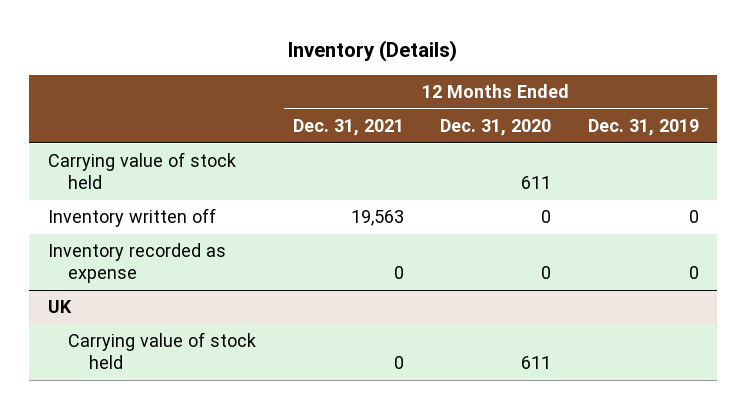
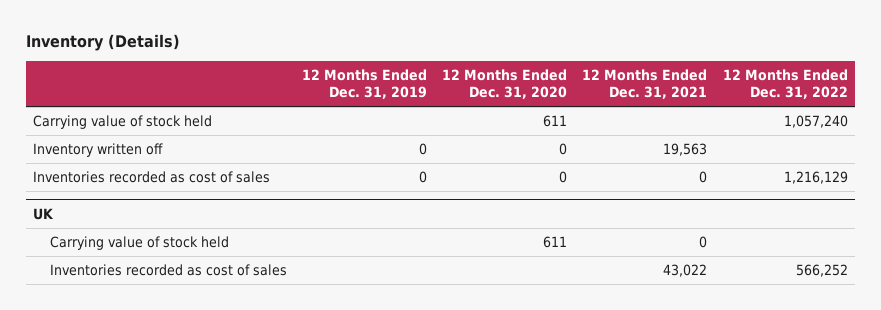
- | 12 Months Ended Dec. 31, 2021 | 12 Months Ended Dec. 31, 2020 | 12 Months Ended Dec. 31, 2019
+ | 12 Months Ended Dec. 31, 2019 | 12 Months Ended Dec. 31, 2020 | 12 Months Ended Dec. 31, 2021 | 12 Months Ended Dec. 31, 2022
- Inventory recorded as expense | 0 | 0 | 0
+ Inventories recorded as cost of sales | 0 | 0 | 0 | 1,216,129
@ UK
+ Inventories recorded as cost of sales | | | 43,022 | 566,252

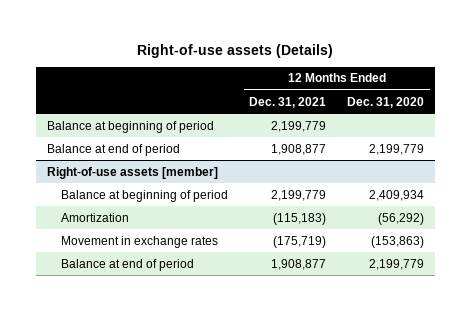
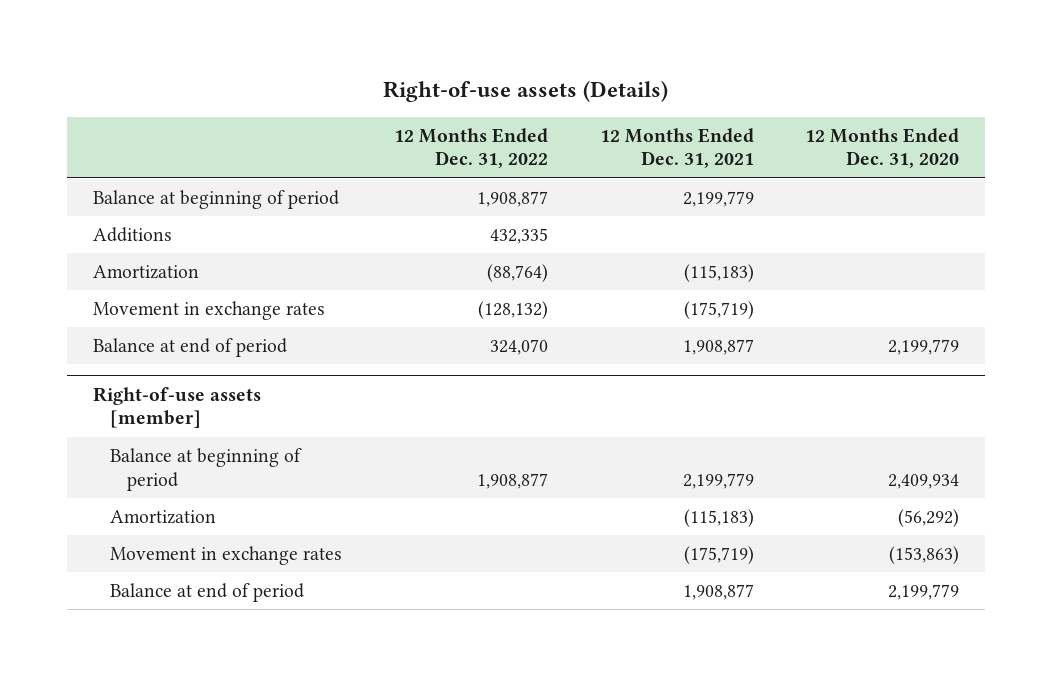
- | 12 Months Ended Dec. 31, 2021 | 12 Months Ended Dec. 31, 2020
+ | 12 Months Ended Dec. 31, 2022 | 12 Months Ended Dec. 31, 2021 | 12 Months Ended Dec. 31, 2020
+ Additions | 432,335 | |
+ Amortization | (88,764) | (115,183) |
+ Movement in exchange rates | (128,132) | (175,719) |

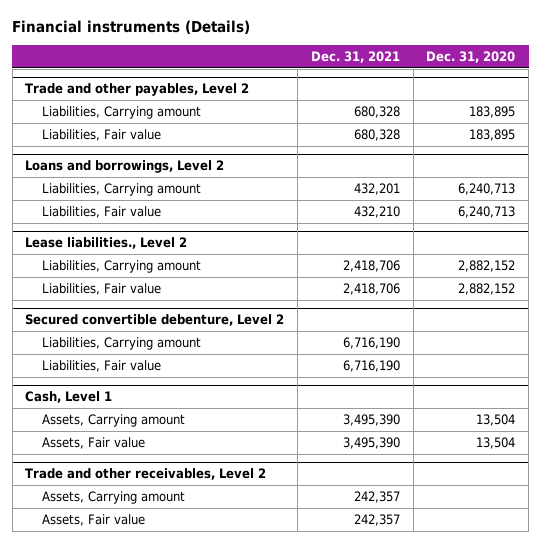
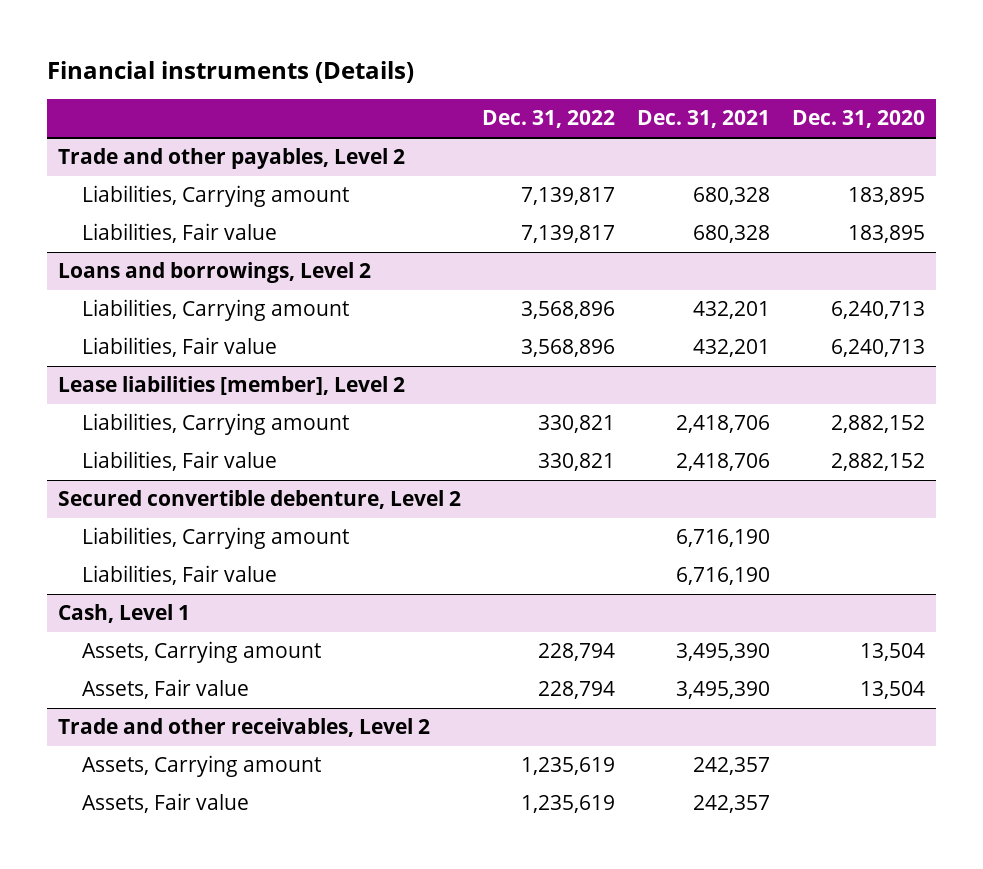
- | Dec. 31, 2021 | Dec. 31, 2020
+ | Dec. 31, 2022 | Dec. 31, 2021 | Dec. 31, 2020
@ Loans and borrowings, Level 2
- Liabilities, Fair value | 432,210 | 6,240,713
- Lease liabilities., Level 2
@ Loans and borrowings, Level 2
+ Liabilities, Fair value | 3,568,896 | 432,201 | 6,240,713
+ Lease liabilities [member], Level 2

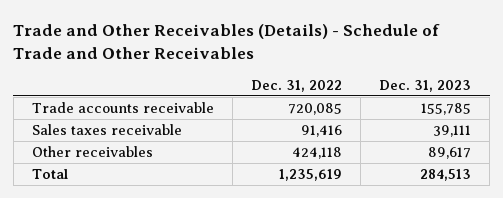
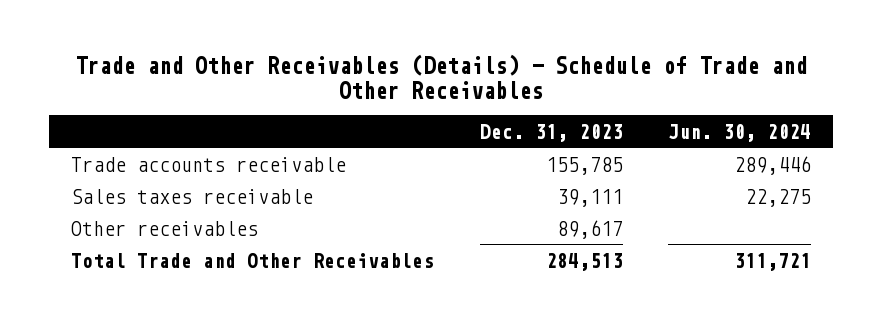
- | Dec. 31, 2022 | Dec. 31, 2023
+ | Dec. 31, 2023 | Jun. 30, 2024
- Total | 1,235,619 | 284,513
+ Total Trade and Other Receivables | 284,513 | 311,721

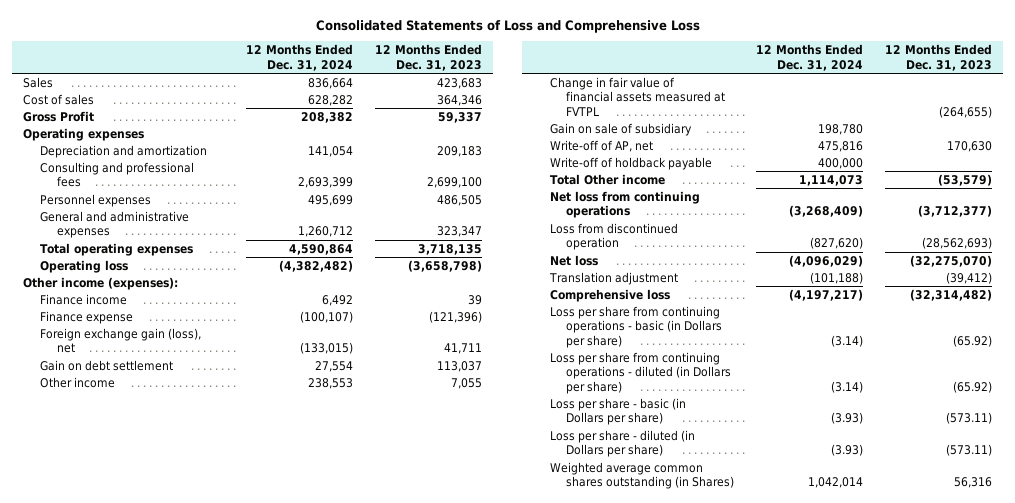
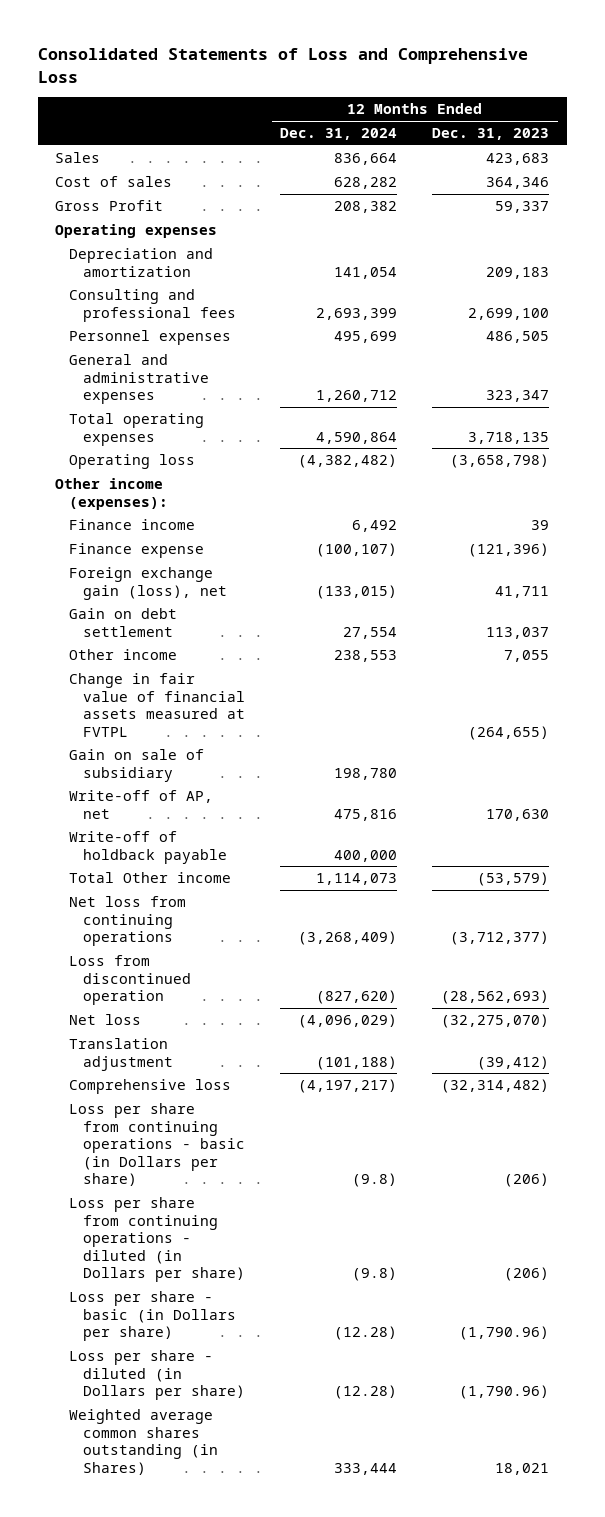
- Loss per share from continuing operations - basic (in Dollars per share) | (3.14) | (65.92)
- Loss per share from continuing operations - diluted (in Dollars per share) | (3.14) | (65.92)
- Loss per share - basic (in Dollars per share) | (3.93) | (573.11)
- Loss per share - diluted (in Dollars per share) | (3.93) | (573.11)
- Weighted average common shares outstanding (in Shares) | 1,042,014 | 56,316
+ Loss per share from continuing operations - basic (in Dollars per share) | (9.8) | (206)
+ Loss per share from continuing operations - diluted (in Dollars per share) | (9.8) | (206)
+ Loss per share - basic (in Dollars per share) | (12.28) | (1,790.96)
+ Loss per share - diluted (in Dollars per share) | (12.28) | (1,790.96)
+ Weighted average common shares outstanding (in Shares) | 333,444 | 18,021

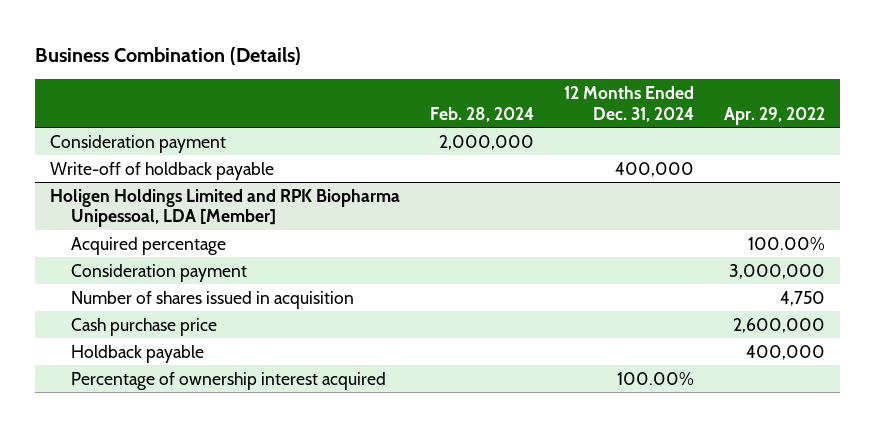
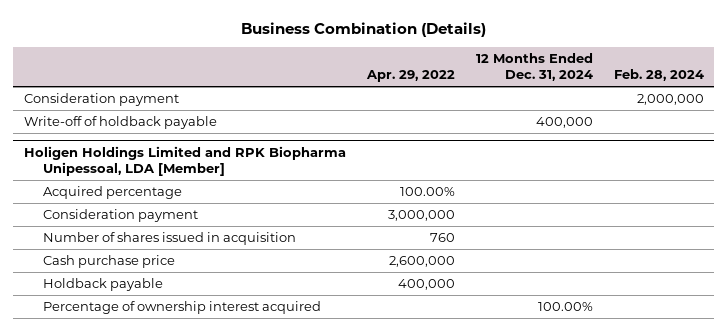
- | Feb. 28, 2024 | 12 Months Ended Dec. 31, 2024 | Apr. 29, 2022
+ | Apr. 29, 2022 | 12 Months Ended Dec. 31, 2024 | Feb. 28, 2024
@ Holigen Holdings Limited and RPK Biopharma Unipessoal, LDA [Member]
- Number of shares issued in acquisition | | | 4,750
+ Number of shares issued in acquisition | 760 | |

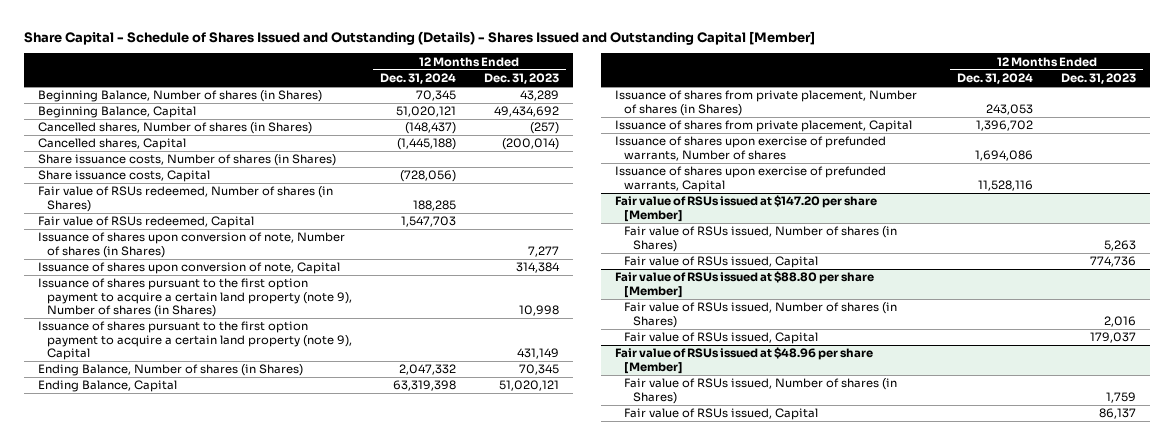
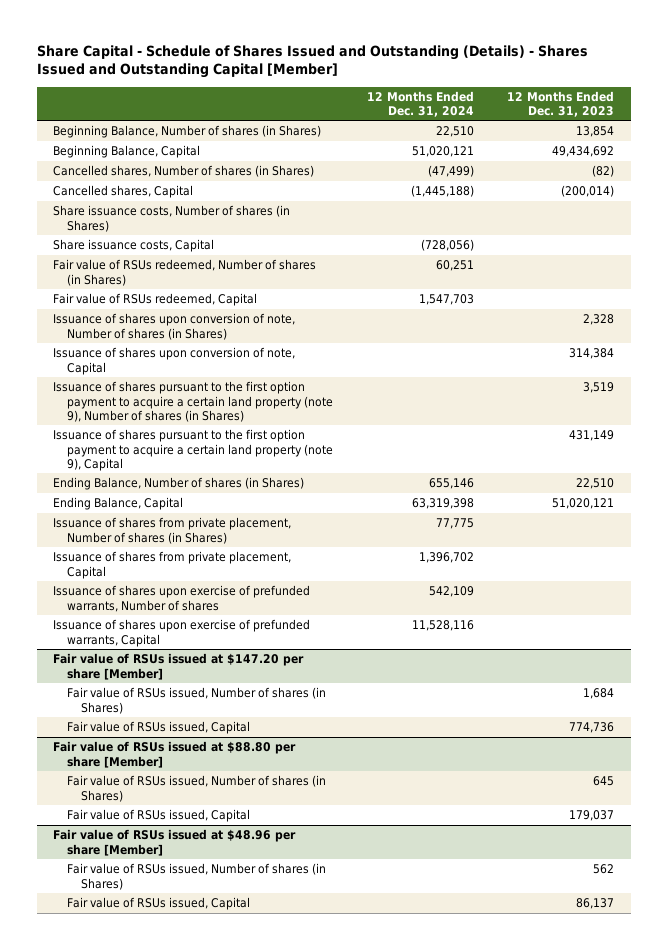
- Beginning Balance, Number of shares (in Shares) | 70,345 | 43,289
+ Beginning Balance, Number of shares (in Shares) | 22,510 | 13,854
- Cancelled shares, Number of shares (in Shares) | (148,437) | (257)
+ Cancelled shares, Number of shares (in Shares) | (47,499) | (82)
- Fair value of RSUs redeemed, Number of shares (in Shares) | 188,285 |
+ Fair value of RSUs redeemed, Number of shares (in Shares) | 60,251 |
- Issuance of shares upon conversion of note, Number of shares (in Shares) | | 7,277
+ Issuance of shares upon conversion of note, Number of shares (in Shares) | | 2,328
- Issuance of shares pursuant to the first option payment to acquire a certain land property (note 9), Number of shares (in Shares) | | 10,998
+ Issuance of shares pursuant to the first option payment to acquire a certain land property (note 9), Number of shares (in Shares) | | 3,519
- Ending Balance, Number of shares (in Shares) | 2,047,332 | 70,345
+ Ending Balance, Number of shares (in Shares) | 655,146 | 22,510
- Issuance of shares from private placement, Number of shares (in Shares) | 243,053 |
+ Issuance of shares from private placement, Number of shares (in Shares) | 77,775 |
- Issuance of shares upon exercise of prefunded warrants, Number of shares | 1,694,086 |
+ Issuance of shares upon exercise of prefunded warrants, Number of shares | 542,109 |
@ Fair value of RSUs issued at $147.20 per share [Member]
- Fair value of RSUs issued, Number of shares (in Shares) | | 5,263
+ Fair value of RSUs issued, Number of shares (in Shares) | | 1,684
@ Fair value of RSUs issued at $88.80 per share [Member]
- Fair value of RSUs issued, Number of shares (in Shares) | | 2,016
+ Fair value of RSUs issued, Number of shares (in Shares) | | 645
@ Fair value of RSUs issued at $48.96 per share [Member]
- Fair value of RSUs issued, Number of shares (in Shares) | | 1,759
+ Fair value of RSUs issued, Number of shares (in Shares) | | 562

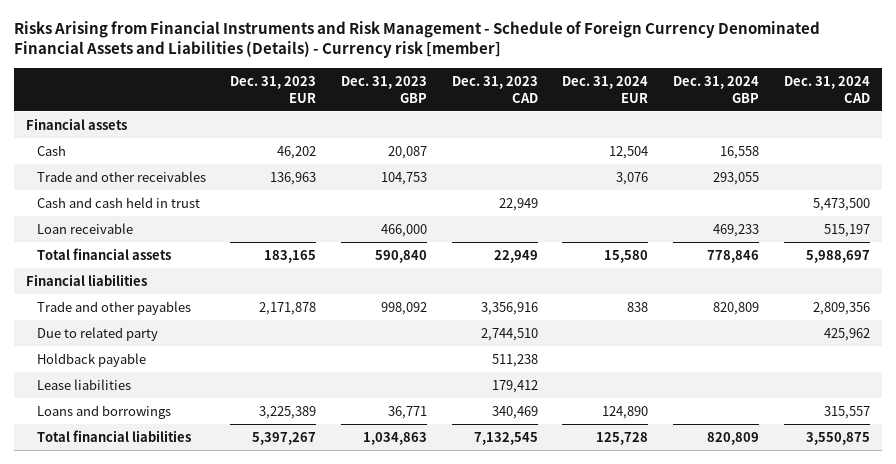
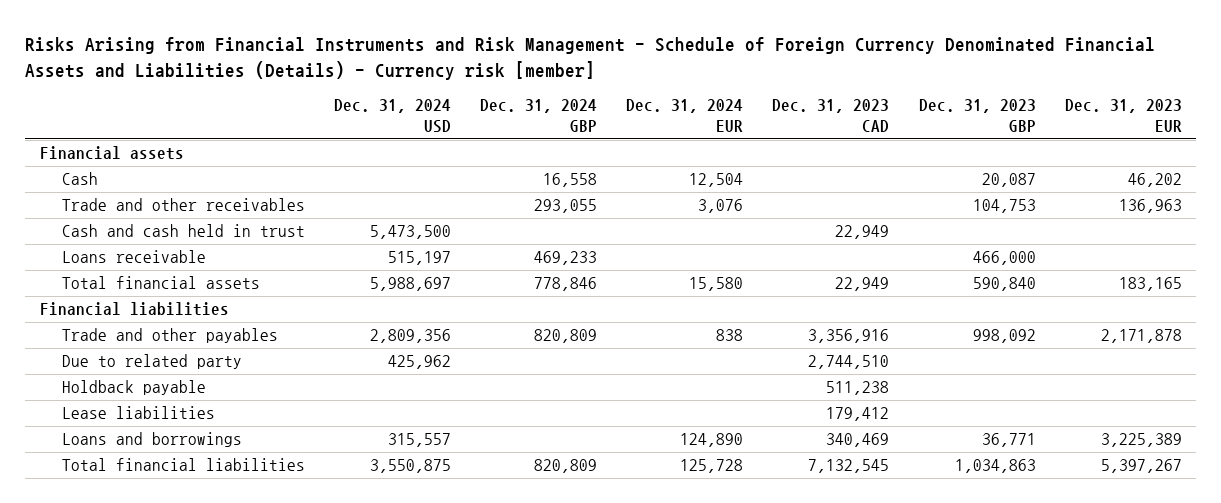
- | Dec. 31, 2023 EUR | Dec. 31, 2023 GBP | Dec. 31, 2023 CAD | Dec. 31, 2024 EUR | Dec. 31, 2024 GBP | Dec. 31, 2024 CAD
+ | Dec. 31, 2024 USD | Dec. 31, 2024 GBP | Dec. 31, 2024 EUR | Dec. 31, 2023 CAD | Dec. 31, 2023 GBP | Dec. 31, 2023 EUR
- Loan receivable | | 466,000 | | | 469,233 | 515,197
+ Loans receivable | 515,197 | 469,233 | | | 466,000 |

